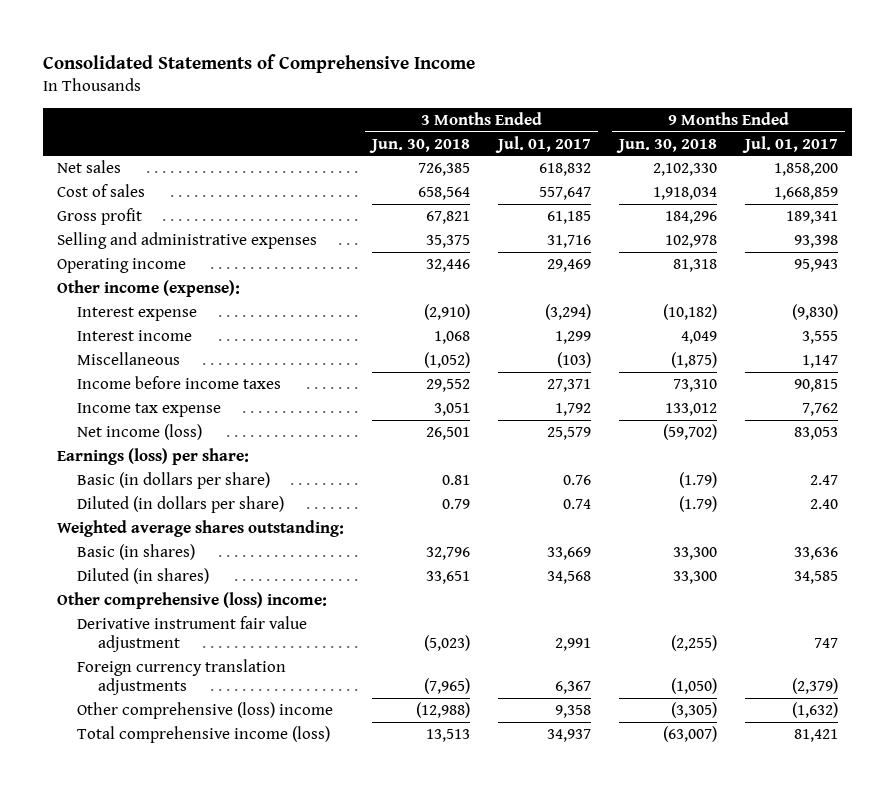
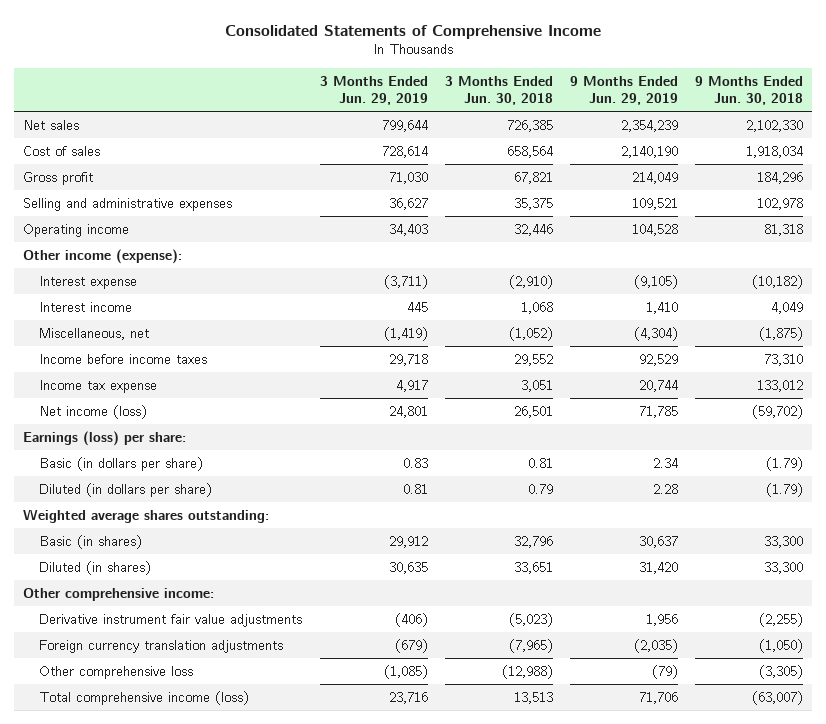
- | 3 Months Ended Jun. 30, 2018 | 3 Months Ended Jul. 01, 2017 | 9 Months Ended Jun. 30, 2018 | 9 Months Ended Jul. 01, 2017
+ | 3 Months Ended Jun. 29, 2019 | 3 Months Ended Jun. 30, 2018 | 9 Months Ended Jun. 29, 2019 | 9 Months Ended Jun. 30, 2018
- Miscellaneous | (1,052) | (103) | (1,875) | 1,147
+ Miscellaneous, net | (1,419) | (1,052) | (4,304) | (1,875)
- Other comprehensive (loss) income:
- Derivative instrument fair value adjustment | (5,023) | 2,991 | (2,255) | 747
+ Other comprehensive income:
+ Derivative instrument fair value adjustments | (406) | (5,023) | 1,956 | (2,255)
- Other comprehensive (loss) income | (12,988) | 9,358 | (3,305) | (1,632)
+ Other comprehensive loss | (1,085) | (12,988) | (79) | (3,305)

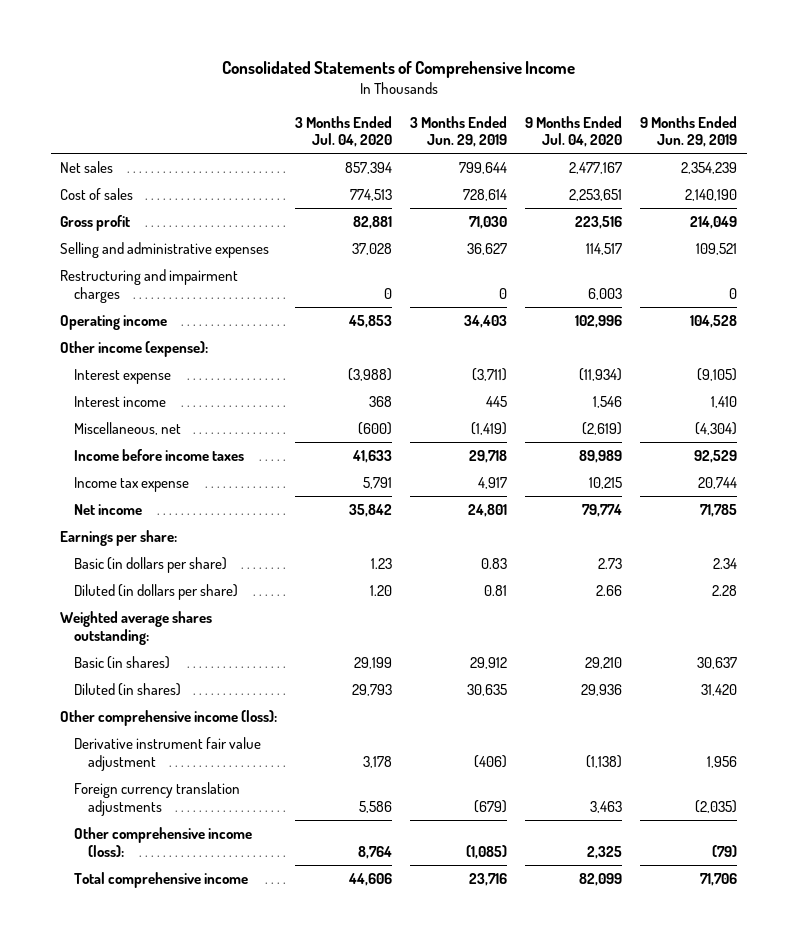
- | 3 Months Ended Jun. 29, 2019 | 3 Months Ended Jun. 30, 2018 | 9 Months Ended Jun. 29, 2019 | 9 Months Ended Jun. 30, 2018
+ | 3 Months Ended Jul. 04, 2020 | 3 Months Ended Jun. 29, 2019 | 9 Months Ended Jul. 04, 2020 | 9 Months Ended Jun. 29, 2019
+ Restructuring and impairment charges | 0 | 0 | 6,003 | 0
- Net income (loss) | 24,801 | 26,501 | 71,785 | (59,702)
- Earnings (loss) per share:
+ Net income | 35,842 | 24,801 | 79,774 | 71,785
+ Earnings per share:
- Other comprehensive income:
- Derivative instrument fair value adjustments | (406) | (5,023) | 1,956 | (2,255)
+ Other comprehensive income (loss):
+ Derivative instrument fair value adjustment | 3,178 | (406) | (1,138) | 1,956
- Other comprehensive loss | (1,085) | (12,988) | (79) | (3,305)
- Total comprehensive income (loss) | 23,716 | 13,513 | 71,706 | (63,007)
+ Other comprehensive income (loss): | 8,764 | (1,085) | 2,325 | (79)
+ Total comprehensive income | 44,606 | 23,716 | 82,099 | 71,706

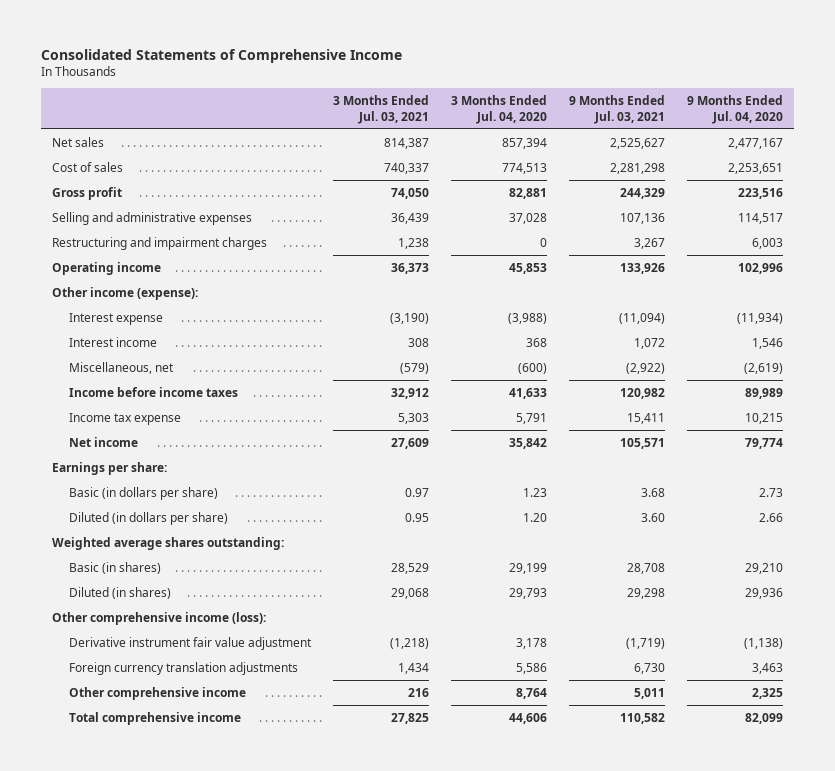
- | 3 Months Ended Jul. 04, 2020 | 3 Months Ended Jun. 29, 2019 | 9 Months Ended Jul. 04, 2020 | 9 Months Ended Jun. 29, 2019
+ | 3 Months Ended Jul. 03, 2021 | 3 Months Ended Jul. 04, 2020 | 9 Months Ended Jul. 03, 2021 | 9 Months Ended Jul. 04, 2020
- Other comprehensive income (loss): | 8,764 | (1,085) | 2,325 | (79)
+ Other comprehensive income | 216 | 8,764 | 5,011 | 2,325

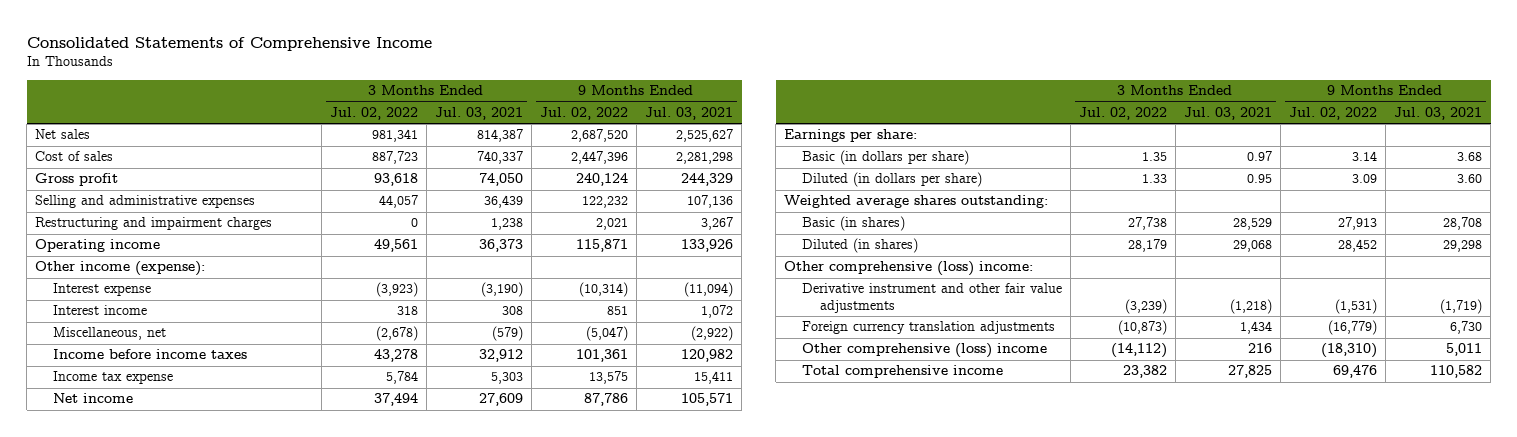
- | 3 Months Ended Jul. 03, 2021 | 3 Months Ended Jul. 04, 2020 | 9 Months Ended Jul. 03, 2021 | 9 Months Ended Jul. 04, 2020
+ | 3 Months Ended Jul. 02, 2022 | 3 Months Ended Jul. 03, 2021 | 9 Months Ended Jul. 02, 2022 | 9 Months Ended Jul. 03, 2021
- Other comprehensive income (loss):
- Derivative instrument fair value adjustment | (1,218) | 3,178 | (1,719) | (1,138)
+ Other comprehensive (loss) income:
+ Derivative instrument and other fair value adjustments | (3,239) | (1,218) | (1,531) | (1,719)
- Other comprehensive income | 216 | 8,764 | 5,011 | 2,325
+ Other comprehensive (loss) income | (14,112) | 216 | (18,310) | 5,011

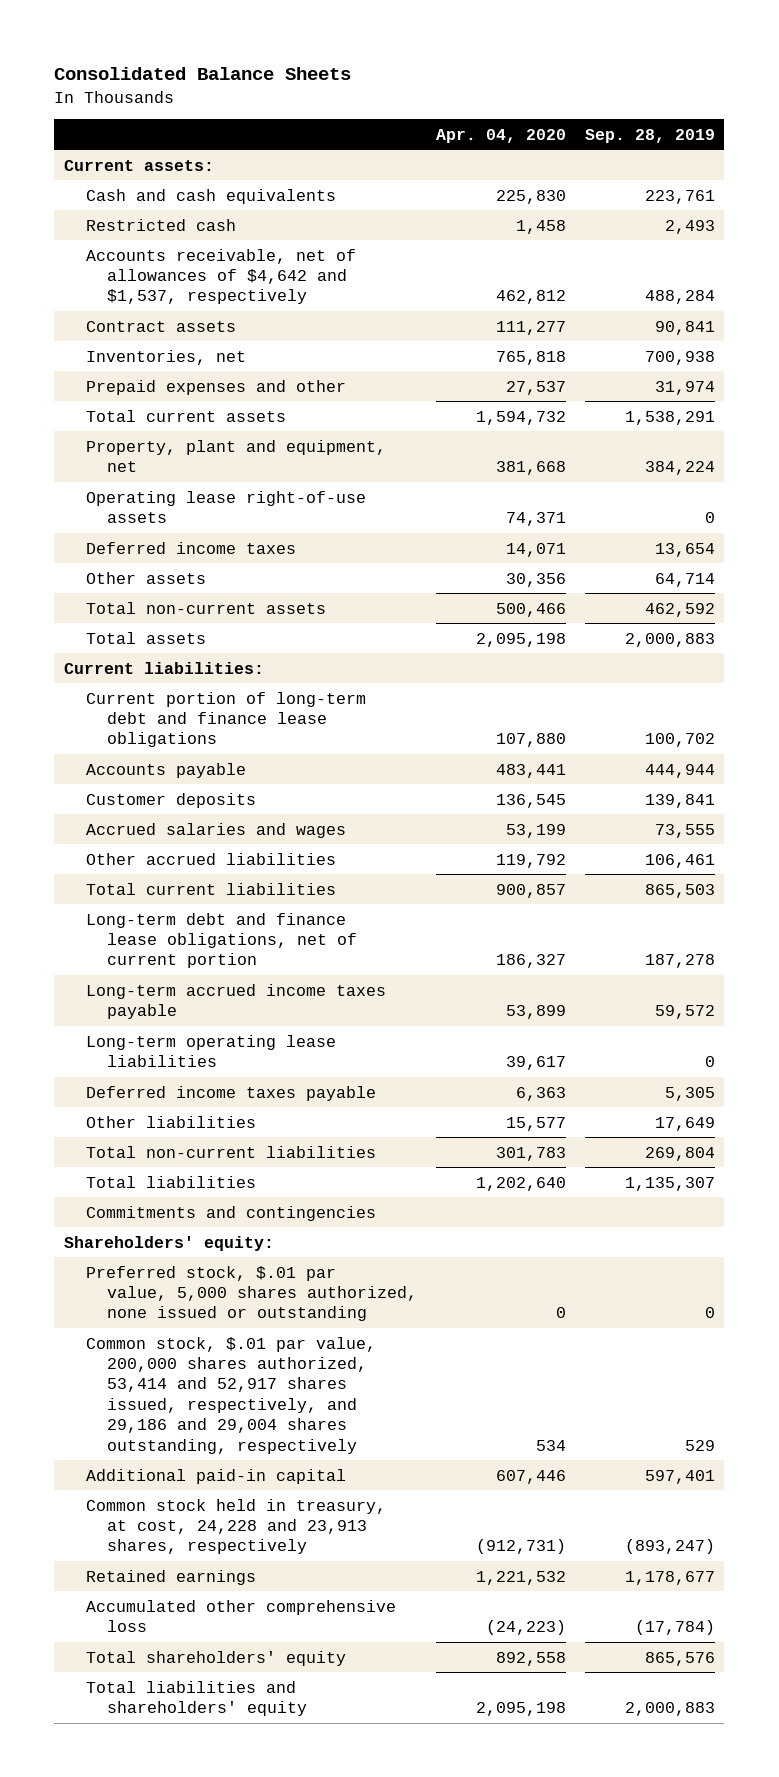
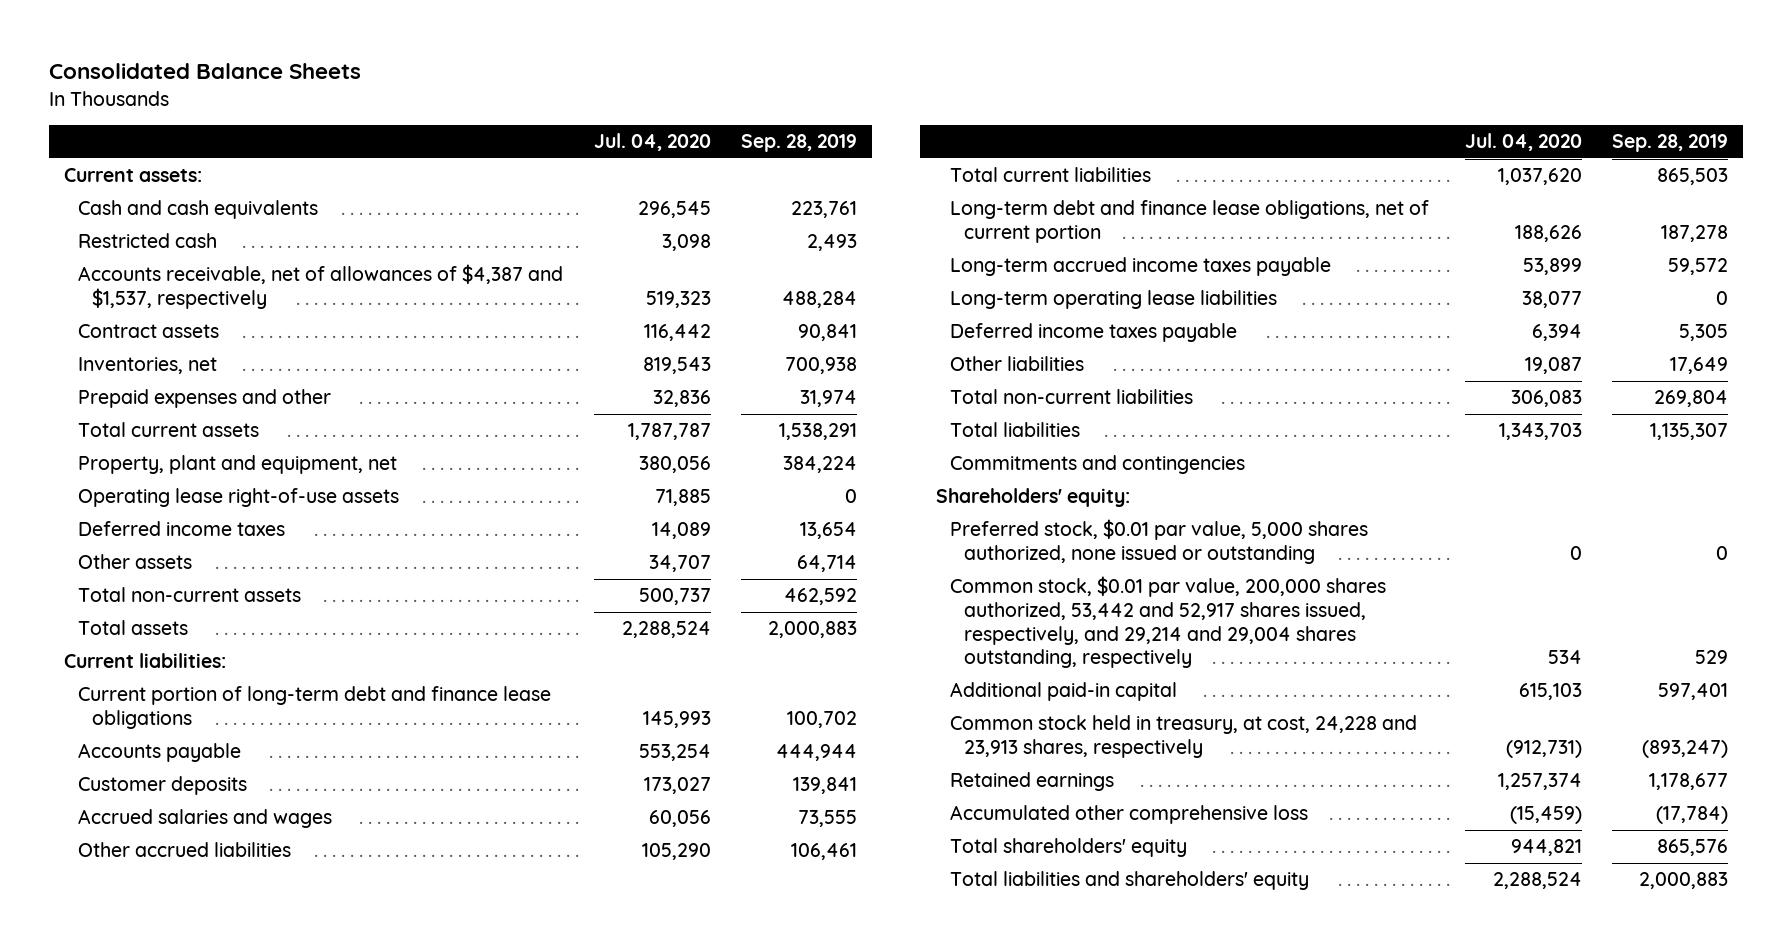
- | Apr. 04, 2020 | Sep. 28, 2019
+ | Jul. 04, 2020 | Sep. 28, 2019
- Accounts receivable, net of allowances of $4,642 and $1,537, respectively | 462,812 | 488,284
+ Accounts receivable, net of allowances of $4,387 and $1,537, respectively | 519,323 | 488,284
- Preferred stock, $.01 par value, 5,000 shares authorized, none issued or outstanding | 0 | 0
- Common stock, $.01 par value, 200,000 shares authorized, 53,414 and 52,917 shares issued, respectively, and 29,186 and 29,004 shares outstanding, respectively | 534 | 529
+ Preferred stock, $0.01 par value, 5,000 shares authorized, none issued or outstanding | 0 | 0
+ Common stock, $0.01 par value, 200,000 shares authorized, 53,442 and 52,917 shares issued, respectively, and 29,214 and 29,004 shares outstanding, respectively | 534 | 529

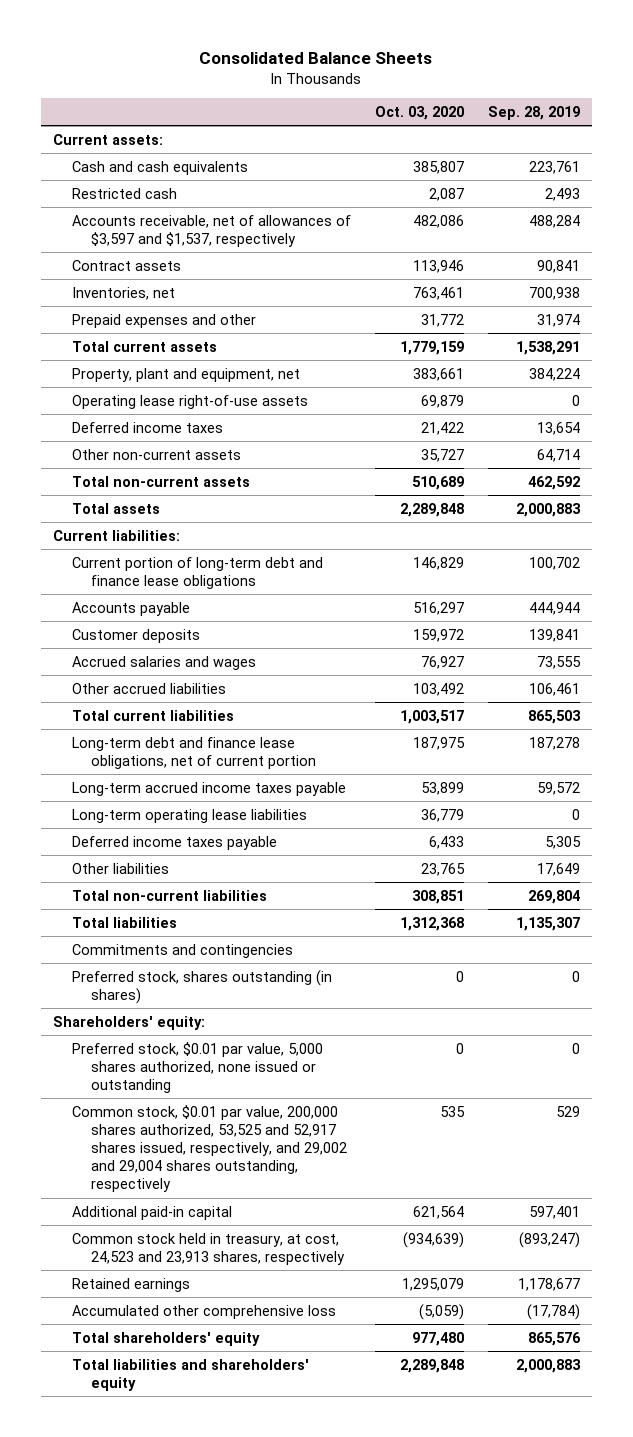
- | Jul. 04, 2020 | Sep. 28, 2019
+ | Oct. 03, 2020 | Sep. 28, 2019
- Accounts receivable, net of allowances of $4,387 and $1,537, respectively | 519,323 | 488,284
+ Accounts receivable, net of allowances of $3,597 and $1,537, respectively | 482,086 | 488,284
- Other assets | 34,707 | 64,714
+ Other non-current assets | 35,727 | 64,714
+ Preferred stock, shares outstanding (in shares) | 0 | 0
- Common stock, $0.01 par value, 200,000 shares authorized, 53,442 and 52,917 shares issued, respectively, and 29,214 and 29,004 shares outstanding, respectively | 534 | 529
+ Common stock, $0.01 par value, 200,000 shares authorized, 53,525 and 52,917 shares issued, respectively, and 29,002 and 29,004 shares outstanding, respectively | 535 | 529
- Common stock held in treasury, at cost, 24,228 and 23,913 shares, respectively | (912,731) | (893,247)
+ Common stock held in treasury, at cost, 24,523 and 23,913 shares, respectively | (934,639) | (893,247)

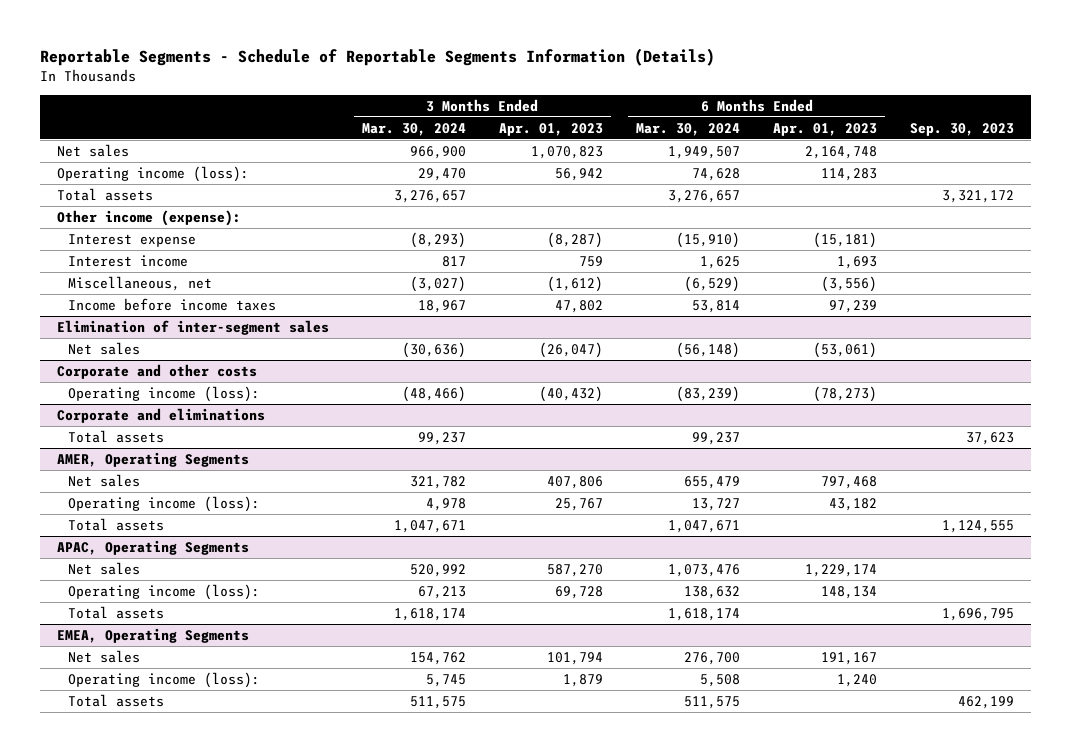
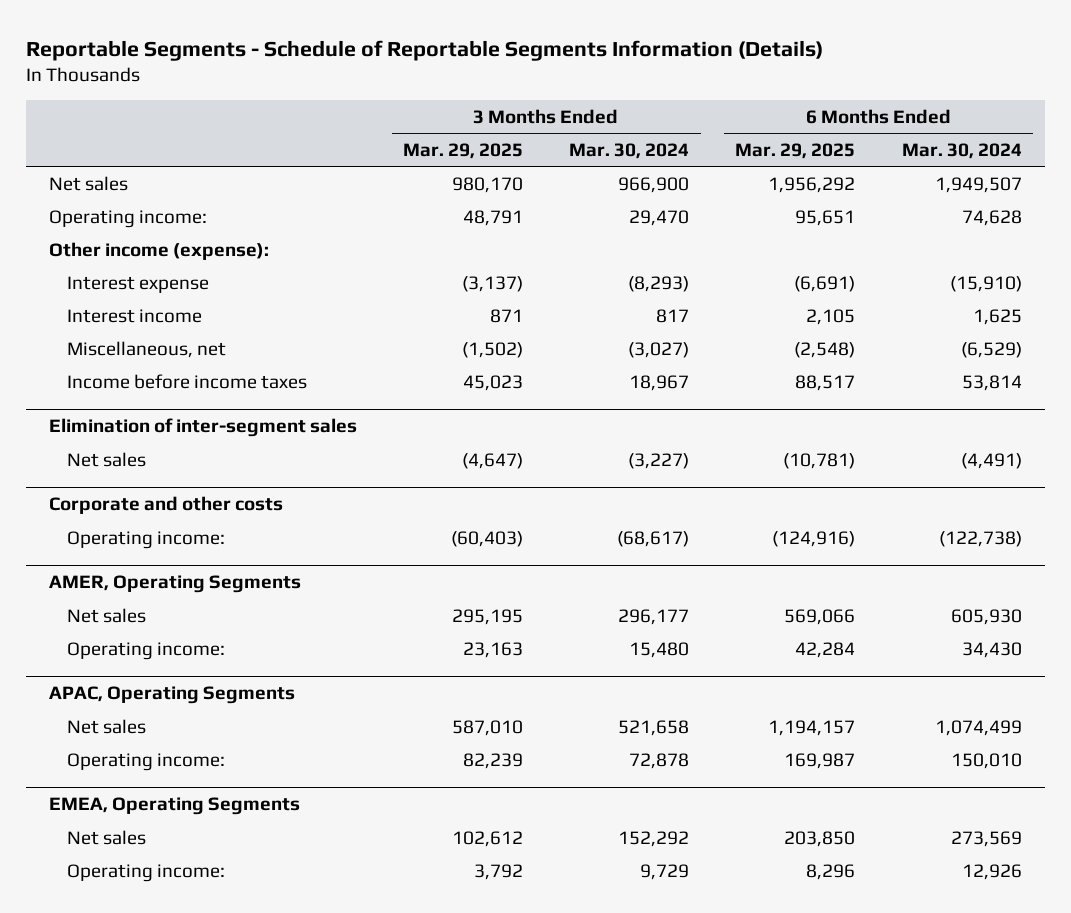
- | 3 Months Ended Mar. 30, 2024 | 3 Months Ended Apr. 01, 2023 | 6 Months Ended Mar. 30, 2024 | 6 Months Ended Apr. 01, 2023 | Sep. 30, 2023
+ | 3 Months Ended Mar. 29, 2025 | 3 Months Ended Mar. 30, 2024 | 6 Months Ended Mar. 29, 2025 | 6 Months Ended Mar. 30, 2024
- Operating income (loss): | 29,470 | 56,942 | 74,628 | 114,283 |
- Total assets | 3,276,657 | | 3,276,657 | | 3,321,172
+ Operating income: | 48,791 | 29,470 | 95,651 | 74,628
@ Elimination of inter-segment sales
- Net sales | (30,636) | (26,047) | (56,148) | (53,061) |
+ Net sales | (4,647) | (3,227) | (10,781) | (4,491)
@ Corporate and other costs
- Operating income (loss): | (48,466) | (40,432) | (83,239) | (78,273) |
- Corporate and eliminations
- Total assets | 99,237 | | 99,237 | | 37,623
@ Corporate and other costs
+ Operating income: | (60,403) | (68,617) | (124,916) | (122,738)
@ AMER, Operating Segments
- Net sales | 321,782 | 407,806 | 655,479 | 797,468 |
- Operating income (loss): | 4,978 | 25,767 | 13,727 | 43,182 |
- Total assets | 1,047,671 | | 1,047,671 | | 1,124,555
+ Net sales | 295,195 | 296,177 | 569,066 | 605,930
+ Operating income: | 23,163 | 15,480 | 42,284 | 34,430
@ APAC, Operating Segments
- Net sales | 520,992 | 587,270 | 1,073,476 | 1,229,174 |
- Operating income (loss): | 67,213 | 69,728 | 138,632 | 148,134 |
- Total assets | 1,618,174 | | 1,618,174 | | 1,696,795
+ Net sales | 587,010 | 521,658 | 1,194,157 | 1,074,499
+ Operating income: | 82,239 | 72,878 | 169,987 | 150,010
@ EMEA, Operating Segments
- Net sales | 154,762 | 101,794 | 276,700 | 191,167 |
- Operating income (loss): | 5,745 | 1,879 | 5,508 | 1,240 |
- Total assets | 511,575 | | 511,575 | | 462,199
+ Net sales | 102,612 | 152,292 | 203,850 | 273,569
+ Operating income: | 3,792 | 9,729 | 8,296 | 12,926

